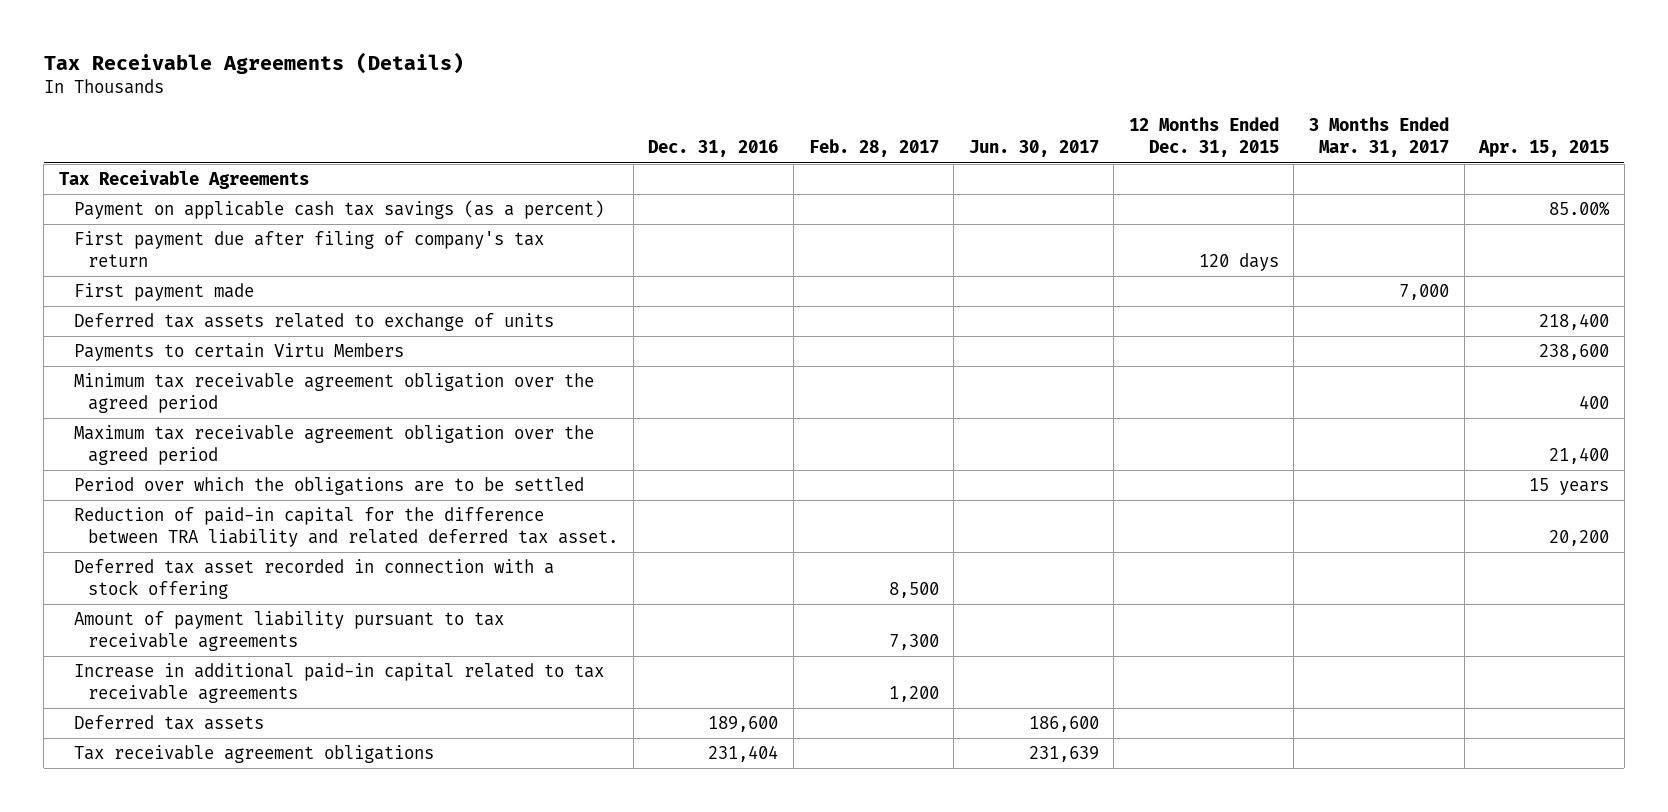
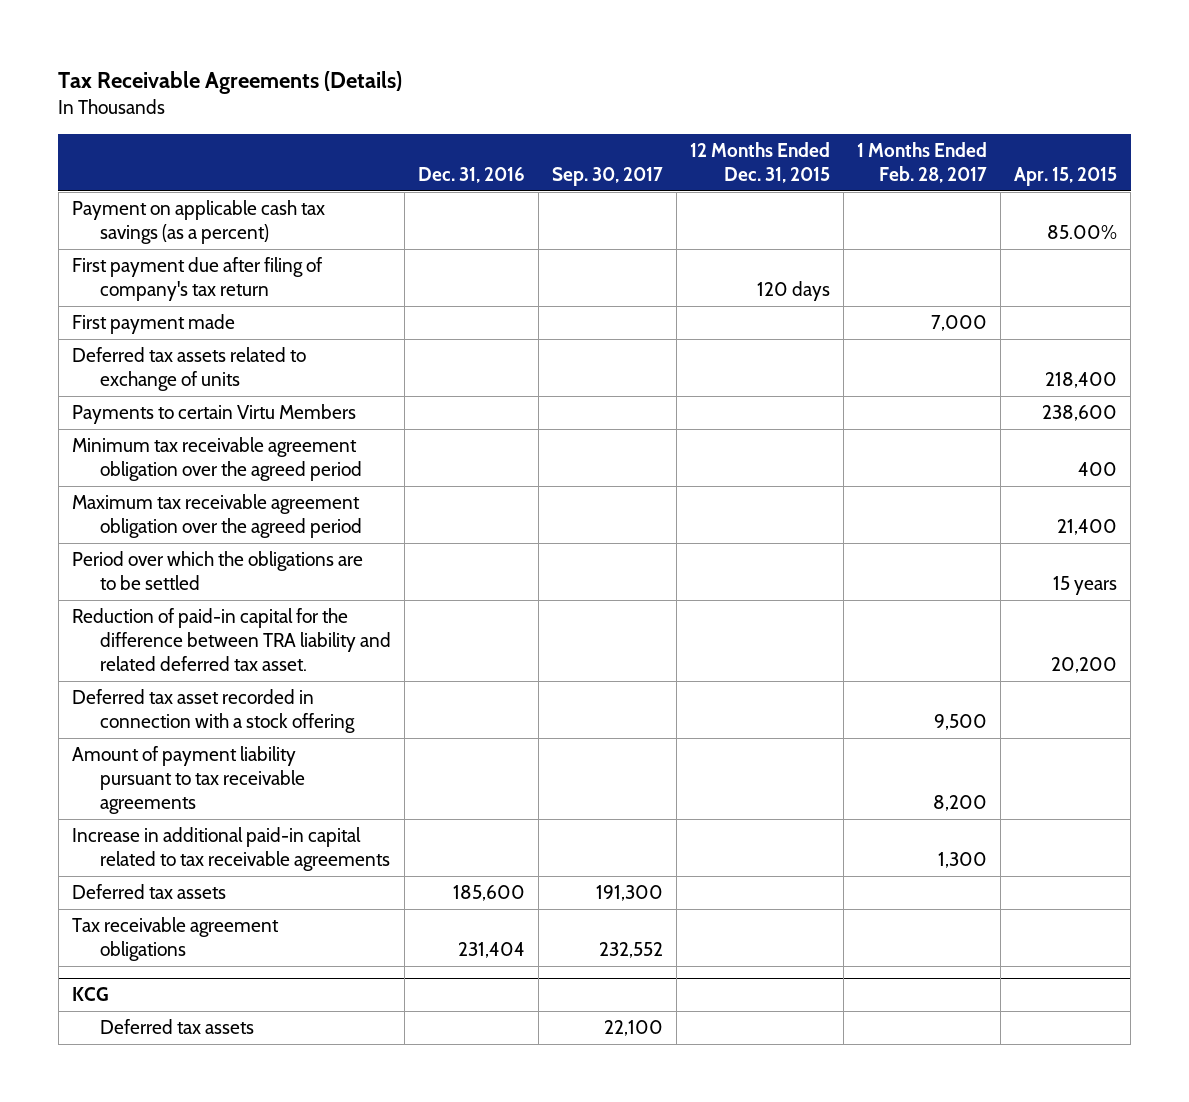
- | Dec. 31, 2016 | Feb. 28, 2017 | Jun. 30, 2017 | 12 Months Ended Dec. 31, 2015 | 3 Months Ended Mar. 31, 2017 | Apr. 15, 2015
+ | Dec. 31, 2016 | Sep. 30, 2017 | 12 Months Ended Dec. 31, 2015 | 1 Months Ended Feb. 28, 2017 | Apr. 15, 2015
- Tax Receivable Agreements
- Deferred tax assets | 189,600 | | 186,600 | | |
+ Deferred tax assets | 185,600 | 191,300 | | |
+ KCG
+ Deferred tax assets | | 22,100 | | |

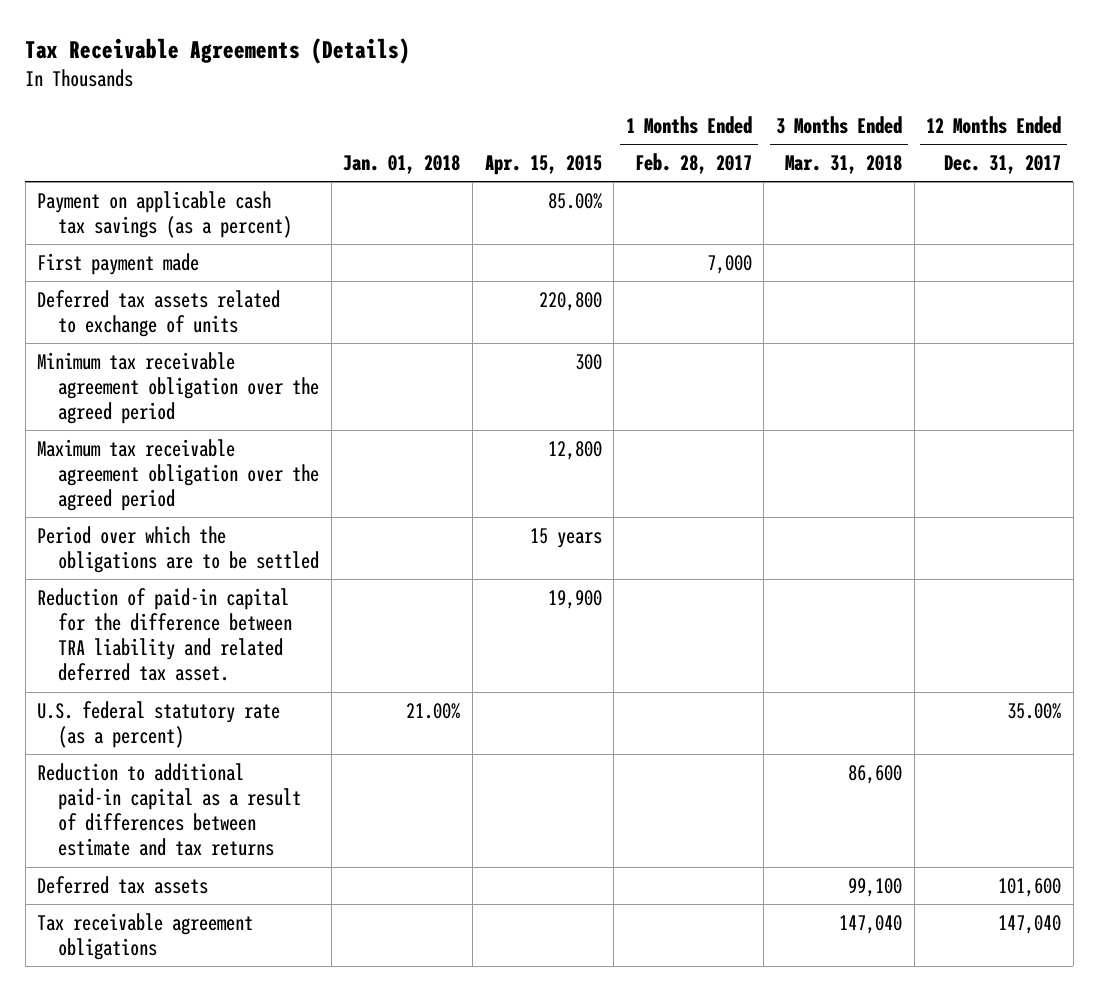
- | Dec. 31, 2016 | Sep. 30, 2017 | 12 Months Ended Dec. 31, 2015 | 1 Months Ended Feb. 28, 2017 | Apr. 15, 2015
+ | Jan. 01, 2018 | Apr. 15, 2015 | 1 Months Ended Feb. 28, 2017 | 3 Months Ended Mar. 31, 2018 | 12 Months Ended Dec. 31, 2017
- First payment due after filing of company's tax return | | | 120 days | |
- Deferred tax assets related to exchange of units | | | | | 218,400
- Payments to certain Virtu Members | | | | | 238,600
- Minimum tax receivable agreement obligation over the agreed period | | | | | 400
- Maximum tax receivable agreement obligation over the agreed period | | | | | 21,400
+ Deferred tax assets related to exchange of units | | 220,800 | | |
+ Minimum tax receivable agreement obligation over the agreed period | | 300 | | |
+ Maximum tax receivable agreement obligation over the agreed period | | 12,800 | | |
- Reduction of paid-in capital for the difference between TRA liability and related deferred tax asset. | | | | | 20,200
- Deferred tax asset recorded in connection with a stock offering | | | | 9,500 |
- Amount of payment liability pursuant to tax receivable agreements | | | | 8,200 |
- Increase in additional paid-in capital related to tax receivable agreements | | | | 1,300 |
+ Reduction of paid-in capital for the difference between TRA liability and related deferred tax asset. | | 19,900 | | |
+ U.S. federal statutory rate (as a percent) | 21.00% | | | | 35.00%
+ Reduction to additional paid-in capital as a result of differences between estimate and tax returns | | | | 86,600 |
- KCG
- Deferred tax assets | | 22,100 | | |

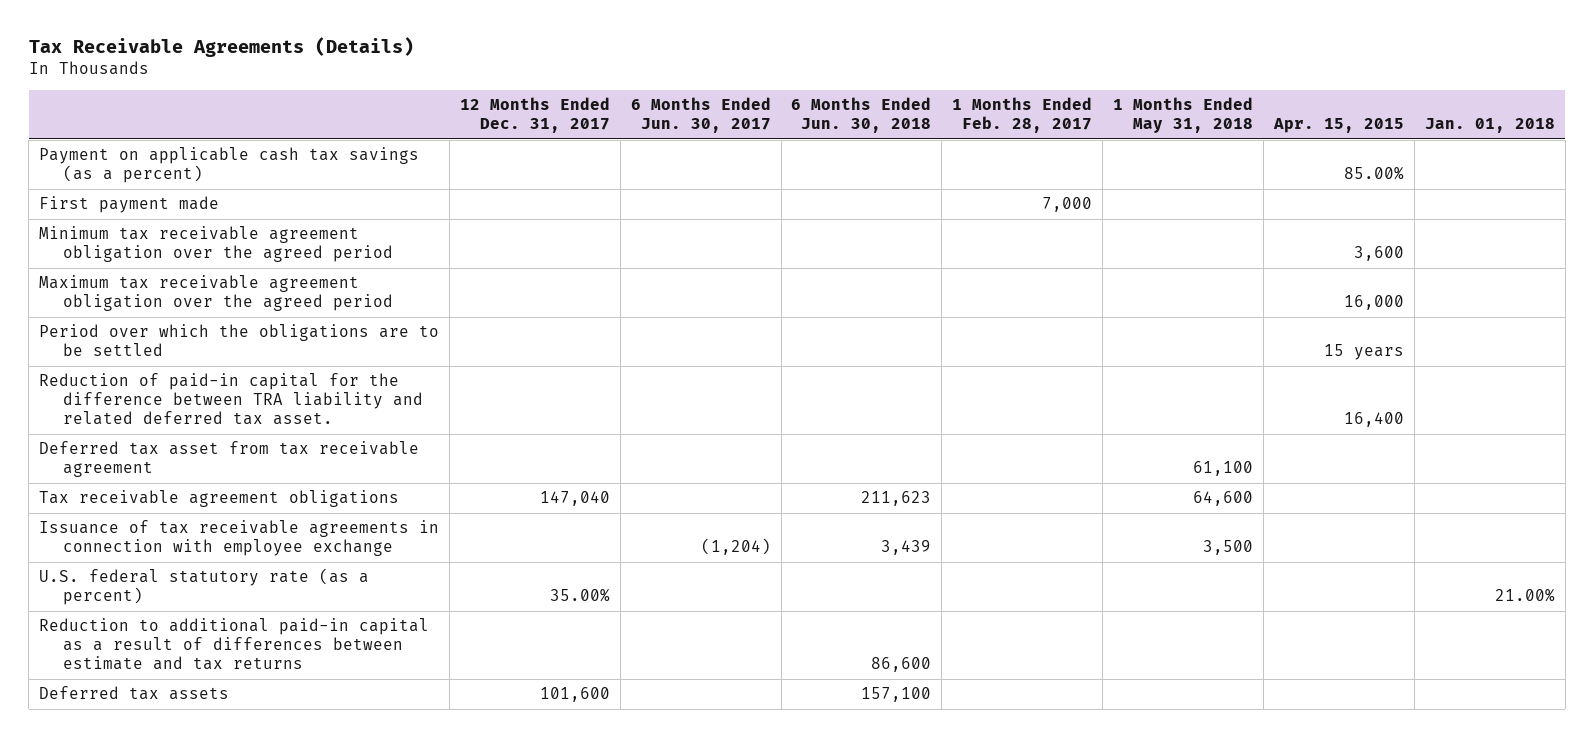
- | Jan. 01, 2018 | Apr. 15, 2015 | 1 Months Ended Feb. 28, 2017 | 3 Months Ended Mar. 31, 2018 | 12 Months Ended Dec. 31, 2017
+ | 12 Months Ended Dec. 31, 2017 | 6 Months Ended Jun. 30, 2017 | 6 Months Ended Jun. 30, 2018 | 1 Months Ended Feb. 28, 2017 | 1 Months Ended May 31, 2018 | Apr. 15, 2015 | Jan. 01, 2018
- Deferred tax assets related to exchange of units | | 220,800 | | |
- Minimum tax receivable agreement obligation over the agreed period | | 300 | | |
- Maximum tax receivable agreement obligation over the agreed period | | 12,800 | | |
+ Minimum tax receivable agreement obligation over the agreed period | | | | | | 3,600 |
+ Maximum tax receivable agreement obligation over the agreed period | | | | | | 16,000 |
- Reduction of paid-in capital for the difference between TRA liability and related deferred tax asset. | | 19,900 | | |
+ Reduction of paid-in capital for the difference between TRA liability and related deferred tax asset. | | | | | | 16,400 |
+ Deferred tax asset from tax receivable agreement | | | | | 61,100 | |
moved up: Tax receivable agreement obligations | 147,040 | | 211,623 | | 64,600 | |
+ Issuance of tax receivable agreements in connection with employee exchange | | (1,204) | 3,439 | | 3,500 | |

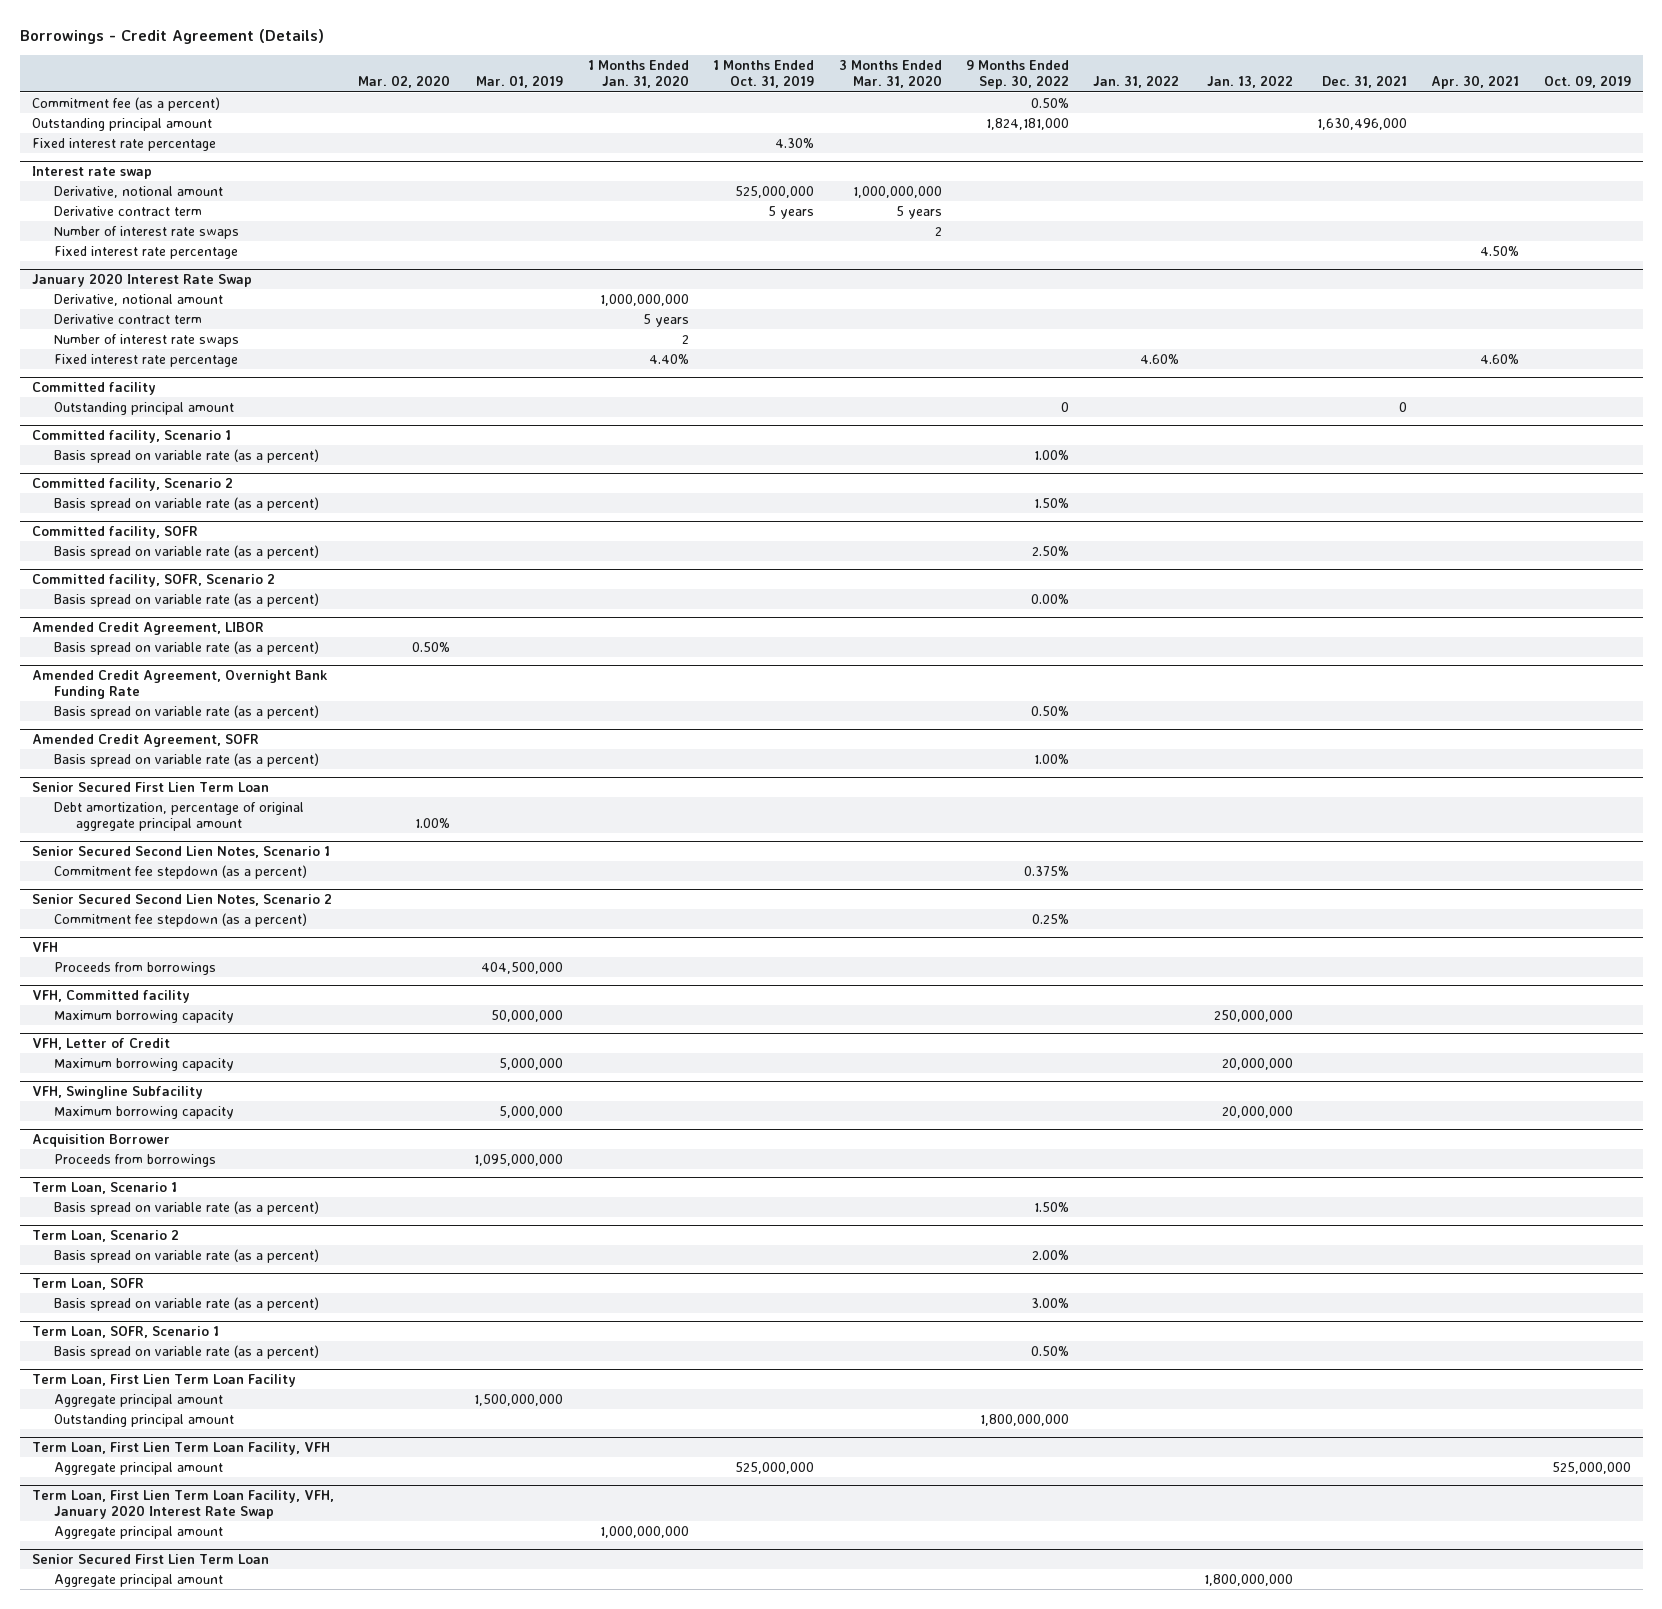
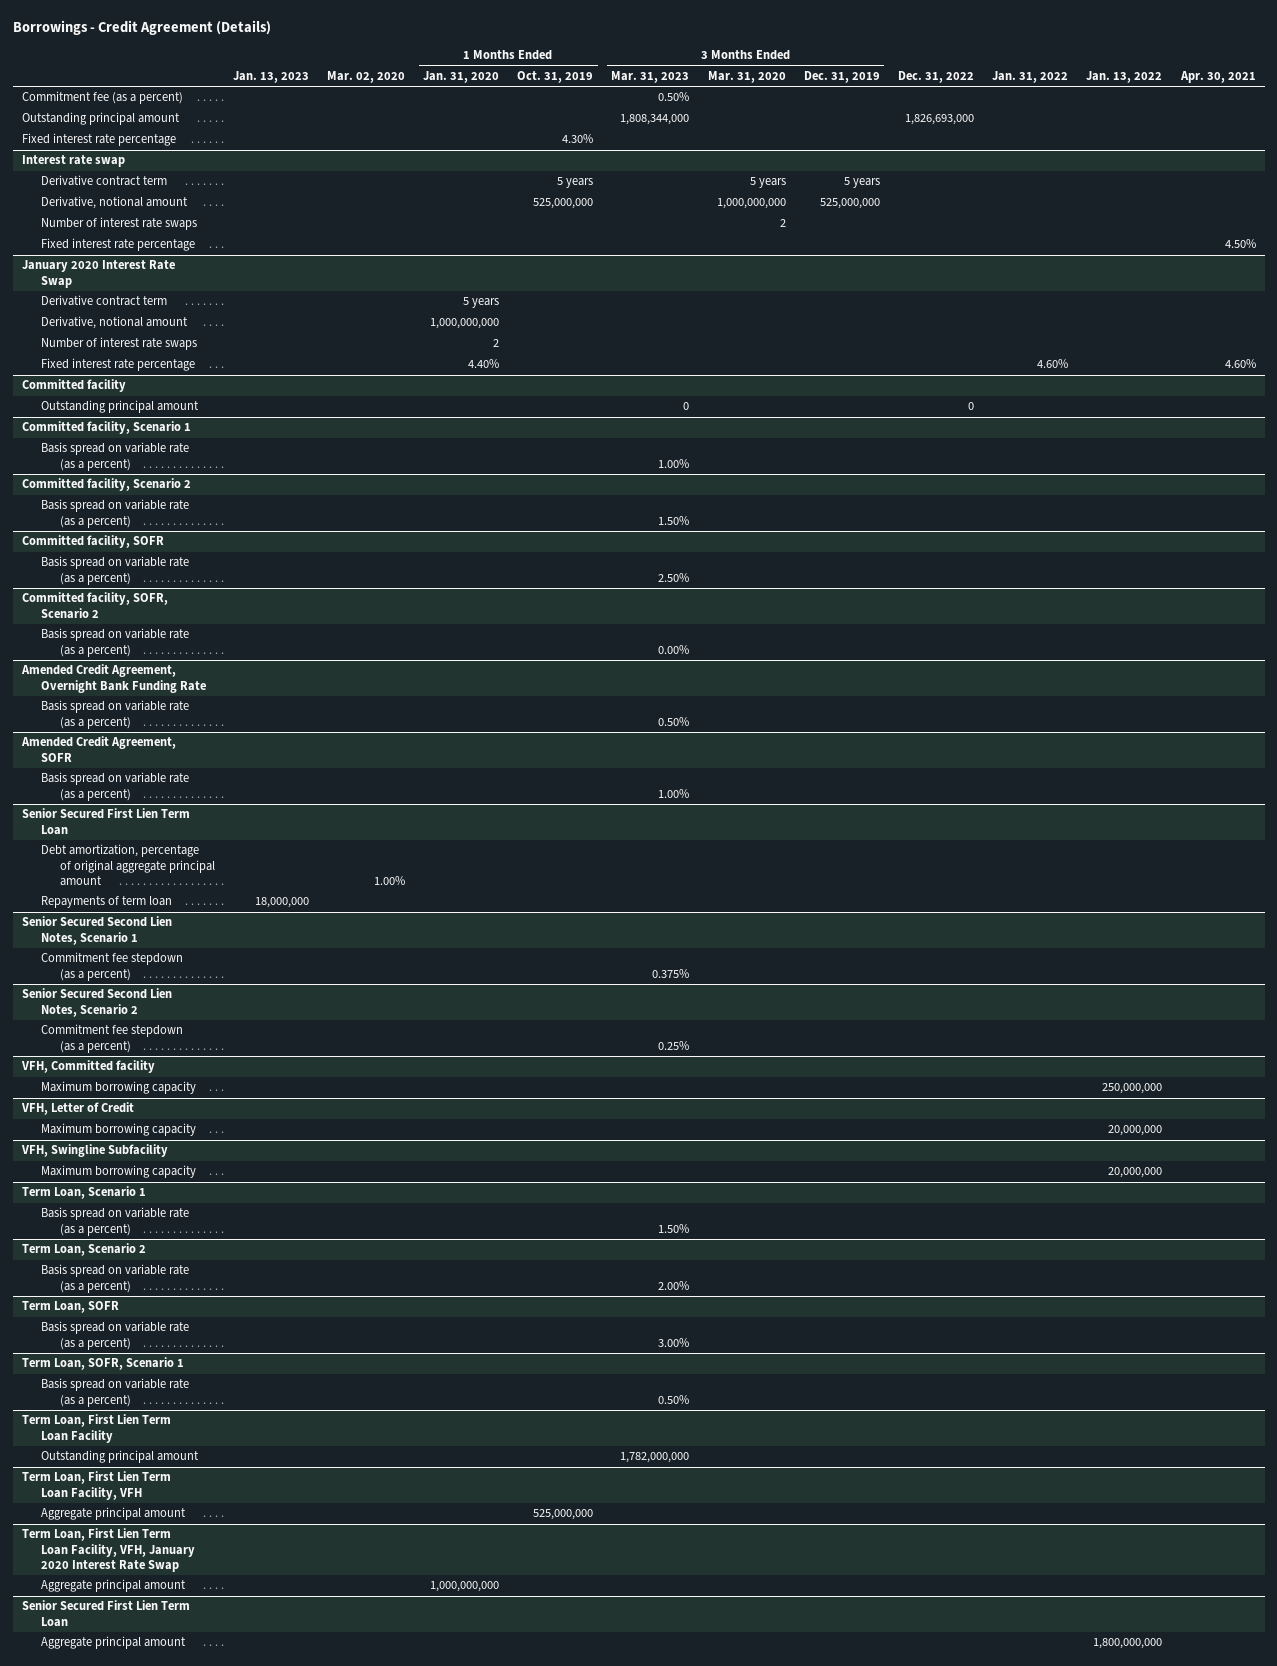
- | Mar. 02, 2020 | Mar. 01, 2019 | 1 Months Ended Jan. 31, 2020 | 1 Months Ended Oct. 31, 2019 | 3 Months Ended Mar. 31, 2020 | 9 Months Ended Sep. 30, 2022 | Jan. 31, 2022 | Jan. 13, 2022 | Dec. 31, 2021 | Apr. 30, 2021 | Oct. 09, 2019
+ | Jan. 13, 2023 | Mar. 02, 2020 | 1 Months Ended Jan. 31, 2020 | 1 Months Ended Oct. 31, 2019 | 3 Months Ended Mar. 31, 2023 | 3 Months Ended Mar. 31, 2020 | 3 Months Ended Dec. 31, 2019 | Dec. 31, 2022 | Jan. 31, 2022 | Jan. 13, 2022 | Apr. 30, 2021
@ Interest rate swap
moved down: Derivative, notional amount | | | | 525,000,000 | | 1,000,000,000 | 525,000,000 | | | |
@ January 2020 Interest Rate Swap
moved down: Derivative, notional amount | | | 1,000,000,000 | | | | | | | |
- Amended Credit Agreement, LIBOR
- Basis spread on variable rate (as a percent) | 0.50% | | | | | | | | | |
@ Senior Secured First Lien Term Loan
+ Repayments of term loan | 18,000,000 | | | | | | | | | |
- VFH
- Proceeds from borrowings | | 404,500,000 | | | | | | | | |
- Acquisition Borrower
- Proceeds from borrowings | | 1,095,000,000 | | | | | | | | |
@ Term Loan, First Lien Term Loan Facility
- Aggregate principal amount | | 1,500,000,000 | | | | | | | | |

